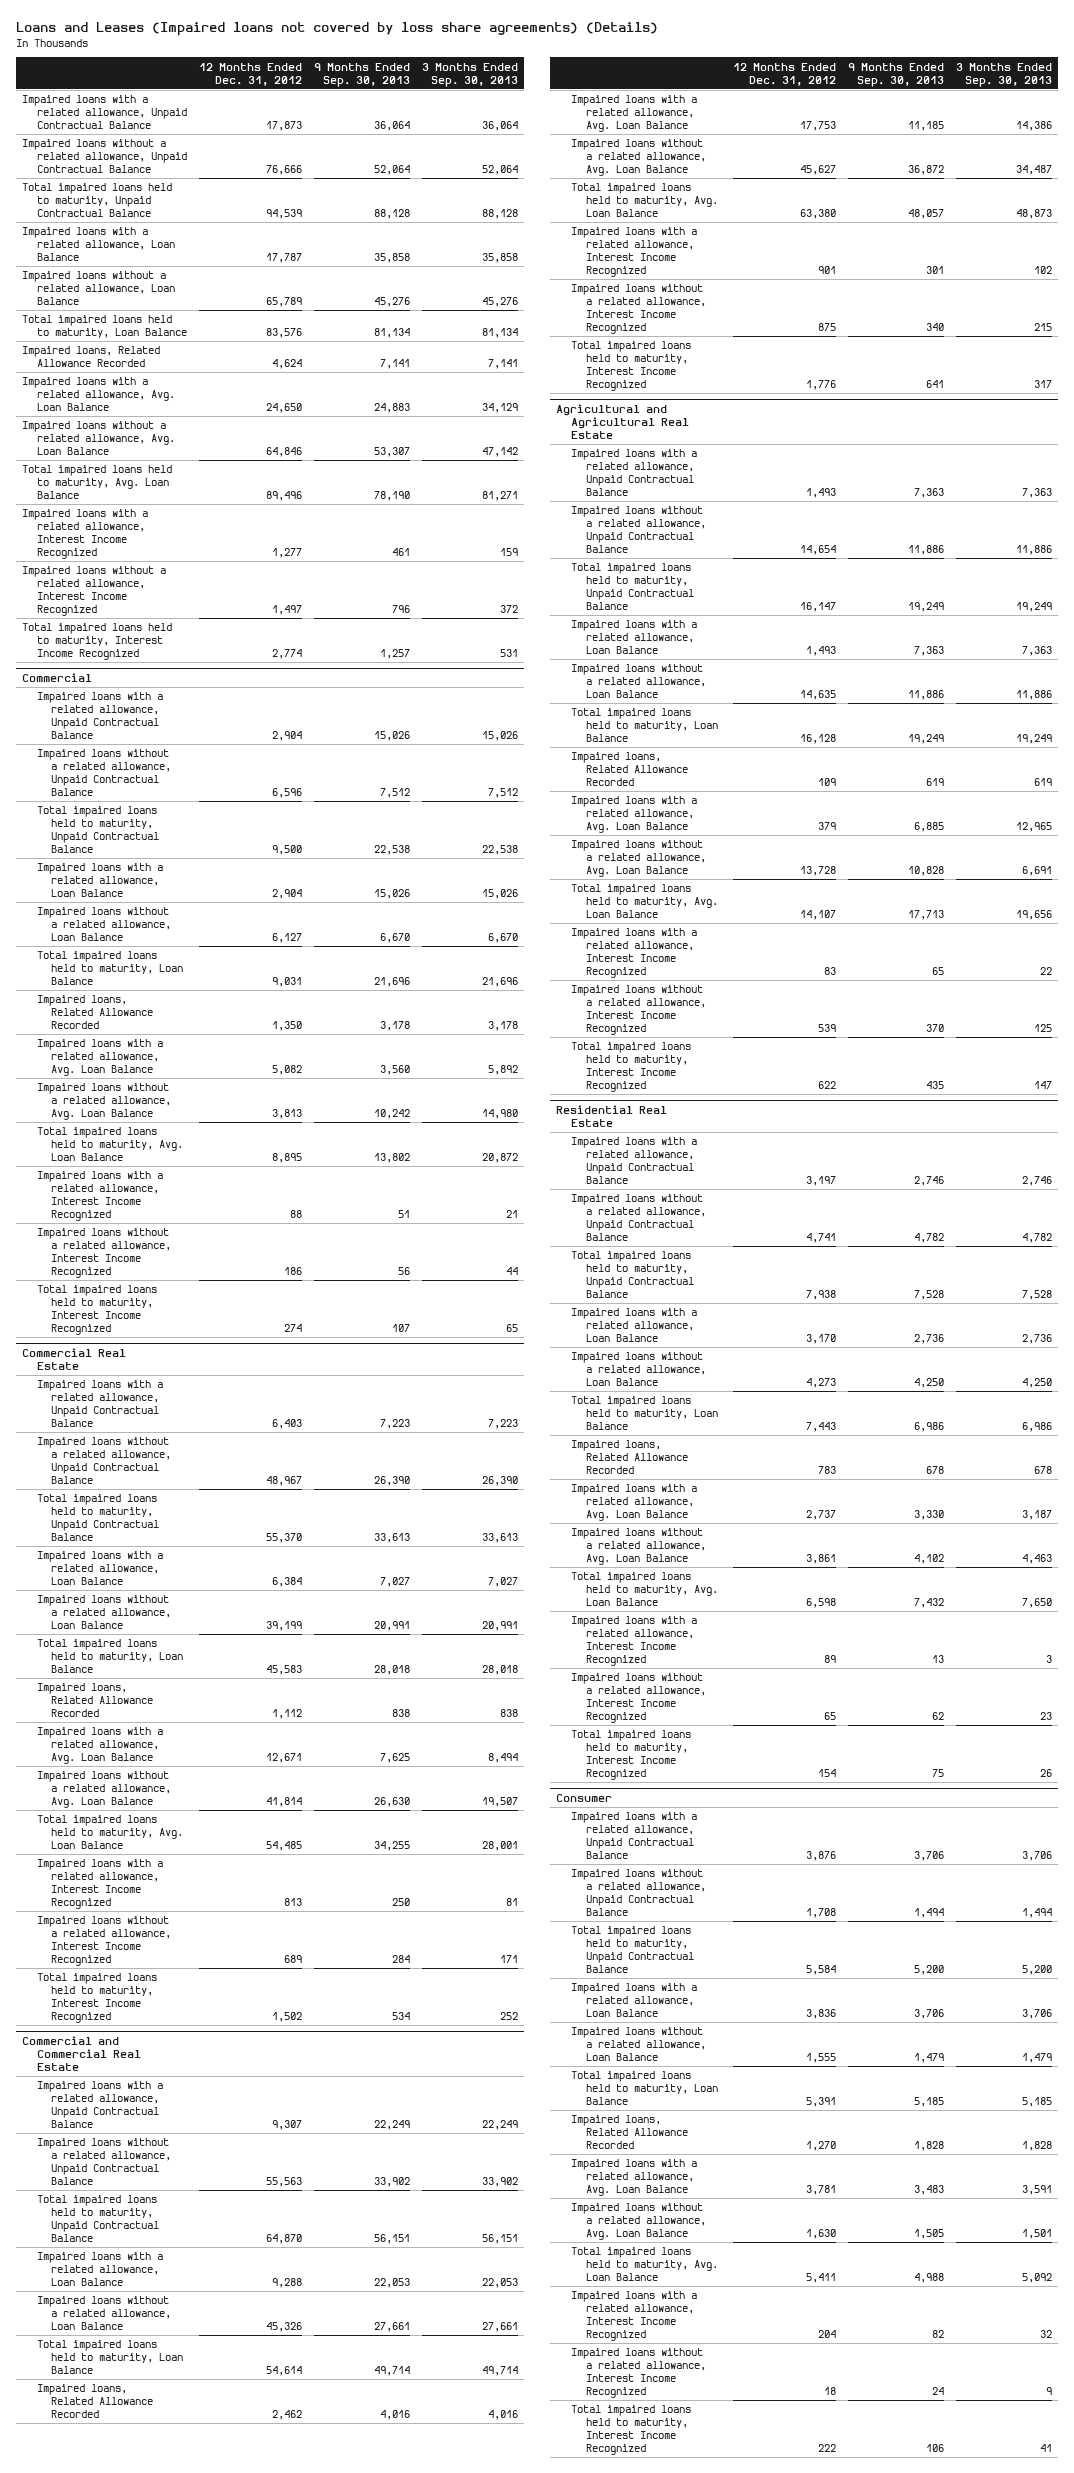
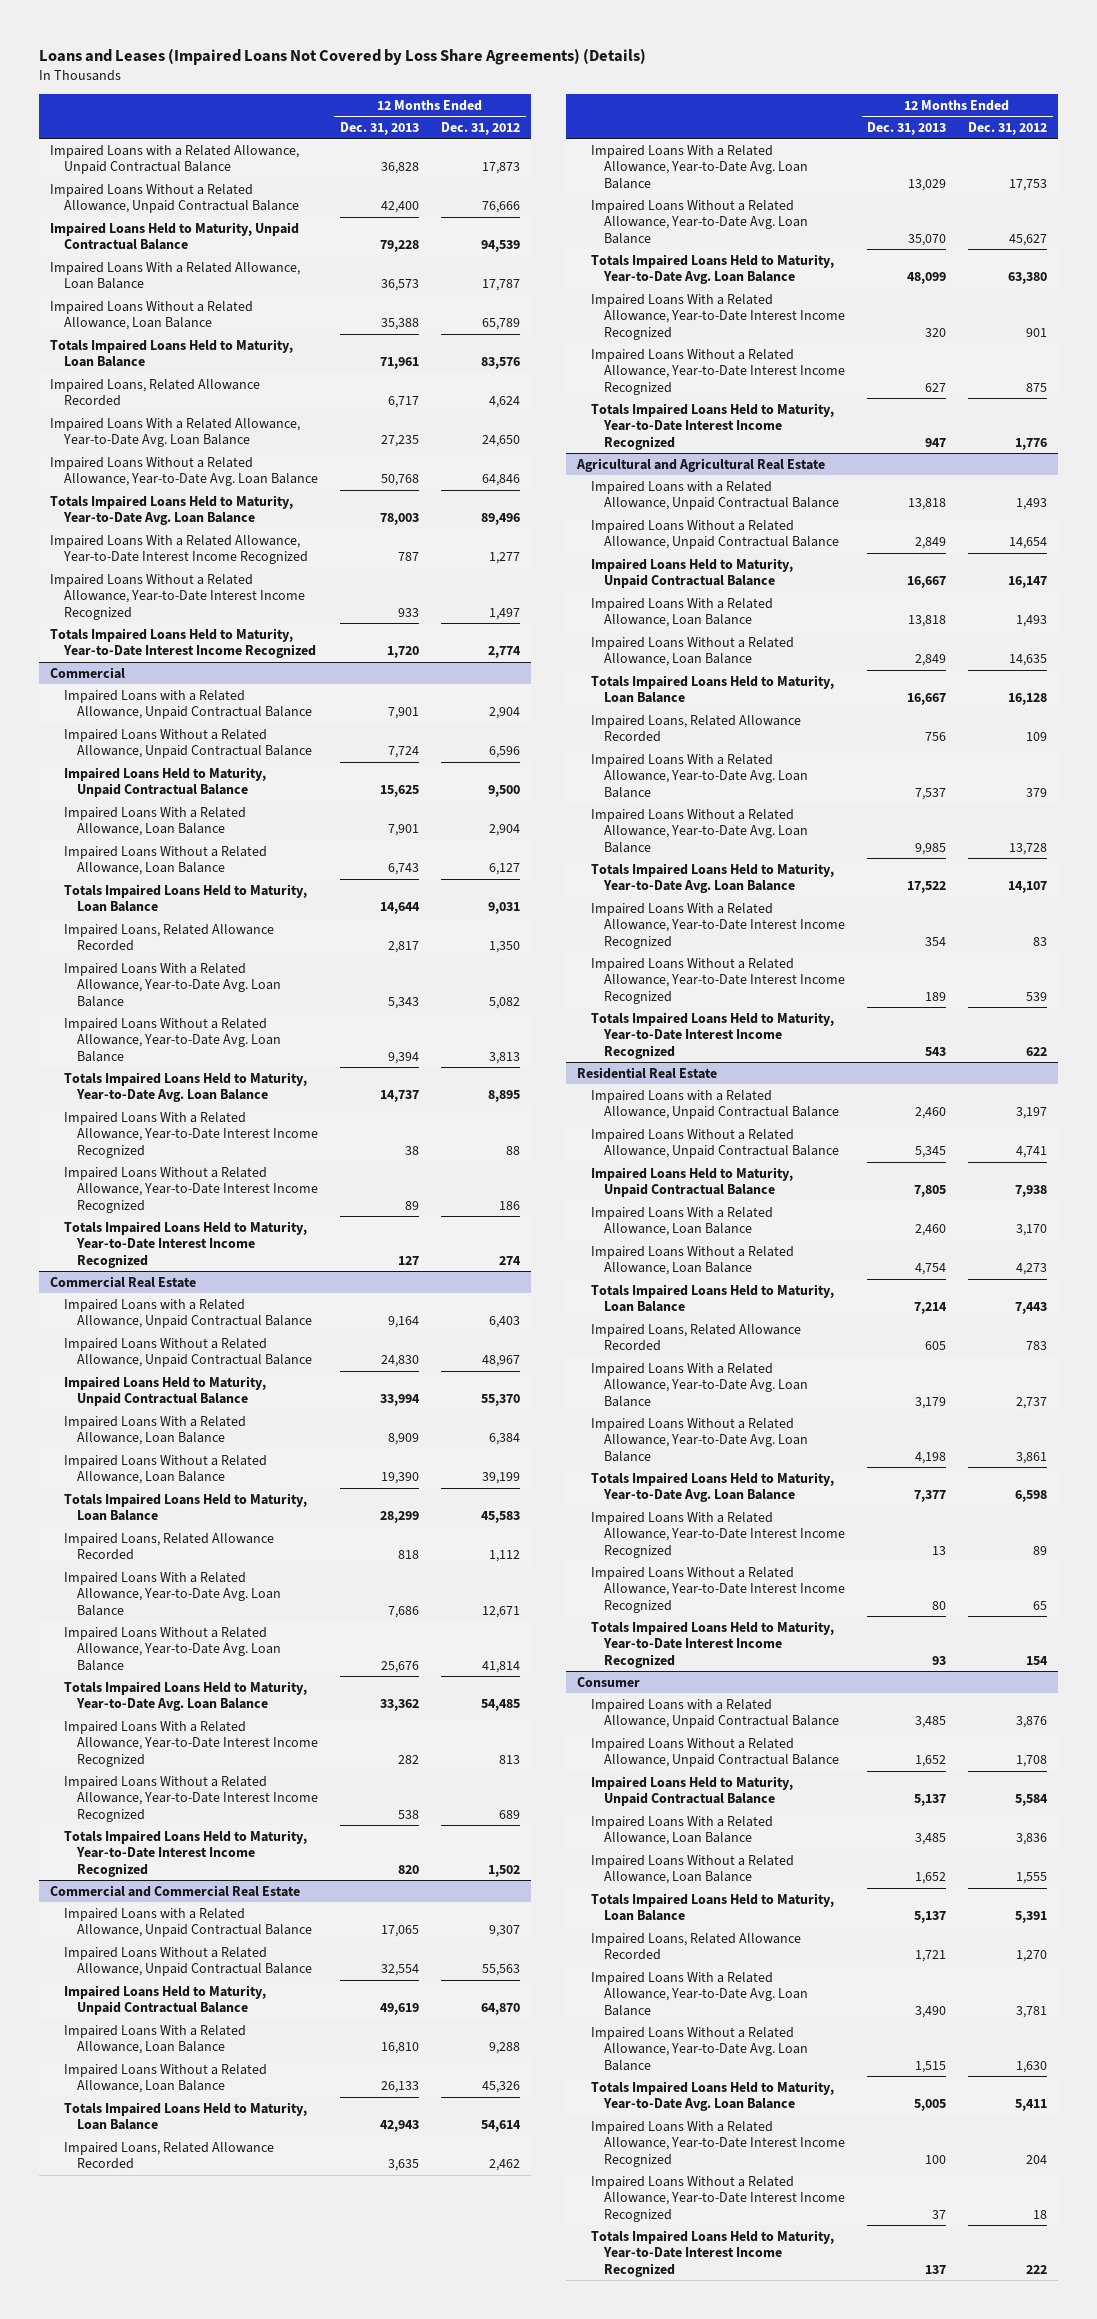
- Loans and Leases (Impaired loans not covered by loss share agreements) (Details)
+ Loans and Leases (Impaired Loans Not Covered by Loss Share Agreements) (Details)
- | 12 Months Ended Dec. 31, 2012 | 9 Months Ended Sep. 30, 2013 | 3 Months Ended Sep. 30, 2013
+ | 12 Months Ended Dec. 31, 2013 | 12 Months Ended Dec. 31, 2012
- Impaired loans with a related allowance, Unpaid Contractual Balance | 17,873 | 36,064 | 36,064
- Impaired loans without a related allowance, Unpaid Contractual Balance | 76,666 | 52,064 | 52,064
- Total impaired loans held to maturity, Unpaid Contractual Balance | 94,539 | 88,128 | 88,128
- Impaired loans with a related allowance, Loan Balance | 17,787 | 35,858 | 35,858
- Impaired loans without a related allowance, Loan Balance | 65,789 | 45,276 | 45,276
- Total impaired loans held to maturity, Loan Balance | 83,576 | 81,134 | 81,134
- Impaired loans, Related Allowance Recorded | 4,624 | 7,141 | 7,141
- Impaired loans with a related allowance, Avg. Loan Balance | 24,650 | 24,883 | 34,129
- Impaired loans without a related allowance, Avg. Loan Balance | 64,846 | 53,307 | 47,142
- Total impaired loans held to maturity, Avg. Loan Balance | 89,496 | 78,190 | 81,271
- Impaired loans with a related allowance, Interest Income Recognized | 1,277 | 461 | 159
- Impaired loans without a related allowance, Interest Income Recognized | 1,497 | 796 | 372
- Total impaired loans held to maturity, Interest Income Recognized | 2,774 | 1,257 | 531
+ Impaired Loans with a Related Allowance, Unpaid Contractual Balance | 36,828 | 17,873
+ Impaired Loans Without a Related Allowance, Unpaid Contractual Balance | 42,400 | 76,666
+ Impaired Loans Held to Maturity, Unpaid Contractual Balance | 79,228 | 94,539
+ Impaired Loans With a Related Allowance, Loan Balance | 36,573 | 17,787
+ Impaired Loans Without a Related Allowance, Loan Balance | 35,388 | 65,789
+ Totals Impaired Loans Held to Maturity, Loan Balance | 71,961 | 83,576
+ Impaired Loans, Related Allowance Recorded | 6,717 | 4,624
+ Impaired Loans With a Related Allowance, Year-to-Date Avg. Loan Balance | 27,235 | 24,650
+ Impaired Loans Without a Related Allowance, Year-to-Date Avg. Loan Balance | 50,768 | 64,846
+ Totals Impaired Loans Held to Maturity, Year-to-Date Avg. Loan Balance | 78,003 | 89,496
+ Impaired Loans With a Related Allowance, Year-to-Date Interest Income Recognized | 787 | 1,277
+ Impaired Loans Without a Related Allowance, Year-to-Date Interest Income Recognized | 933 | 1,497
+ Totals Impaired Loans Held to Maturity, Year-to-Date Interest Income Recognized | 1,720 | 2,774
@ Commercial
- Impaired loans with a related allowance, Unpaid Contractual Balance | 2,904 | 15,026 | 15,026
- Impaired loans without a related allowance, Unpaid Contractual Balance | 6,596 | 7,512 | 7,512
- Total impaired loans held to maturity, Unpaid Contractual Balance | 9,500 | 22,538 | 22,538
- Impaired loans with a related allowance, Loan Balance | 2,904 | 15,026 | 15,026
- Impaired loans without a related allowance, Loan Balance | 6,127 | 6,670 | 6,670
- Total impaired loans held to maturity, Loan Balance | 9,031 | 21,696 | 21,696
- Impaired loans, Related Allowance Recorded | 1,350 | 3,178 | 3,178
- Impaired loans with a related allowance, Avg. Loan Balance | 5,082 | 3,560 | 5,892
- Impaired loans without a related allowance, Avg. Loan Balance | 3,813 | 10,242 | 14,980
- Total impaired loans held to maturity, Avg. Loan Balance | 8,895 | 13,802 | 20,872
- Impaired loans with a related allowance, Interest Income Recognized | 88 | 51 | 21
- Impaired loans without a related allowance, Interest Income Recognized | 186 | 56 | 44
- Total impaired loans held to maturity, Interest Income Recognized | 274 | 107 | 65
+ Impaired Loans with a Related Allowance, Unpaid Contractual Balance | 7,901 | 2,904
+ Impaired Loans Without a Related Allowance, Unpaid Contractual Balance | 7,724 | 6,596
+ Impaired Loans Held to Maturity, Unpaid Contractual Balance | 15,625 | 9,500
+ Impaired Loans With a Related Allowance, Loan Balance | 7,901 | 2,904
+ Impaired Loans Without a Related Allowance, Loan Balance | 6,743 | 6,127
+ Totals Impaired Loans Held to Maturity, Loan Balance | 14,644 | 9,031
+ Impaired Loans, Related Allowance Recorded | 2,817 | 1,350
+ Impaired Loans With a Related Allowance, Year-to-Date Avg. Loan Balance | 5,343 | 5,082
+ Impaired Loans Without a Related Allowance, Year-to-Date Avg. Loan Balance | 9,394 | 3,813
+ Totals Impaired Loans Held to Maturity, Year-to-Date Avg. Loan Balance | 14,737 | 8,895
+ Impaired Loans With a Related Allowance, Year-to-Date Interest Income Recognized | 38 | 88
+ Impaired Loans Without a Related Allowance, Year-to-Date Interest Income Recognized | 89 | 186
+ Totals Impaired Loans Held to Maturity, Year-to-Date Interest Income Recognized | 127 | 274
@ Commercial Real Estate
- Impaired loans with a related allowance, Unpaid Contractual Balance | 6,403 | 7,223 | 7,223
- Impaired loans without a related allowance, Unpaid Contractual Balance | 48,967 | 26,390 | 26,390
- Total impaired loans held to maturity, Unpaid Contractual Balance | 55,370 | 33,613 | 33,613
- Impaired loans with a related allowance, Loan Balance | 6,384 | 7,027 | 7,027
- Impaired loans without a related allowance, Loan Balance | 39,199 | 20,991 | 20,991
- Total impaired loans held to maturity, Loan Balance | 45,583 | 28,018 | 28,018
- Impaired loans, Related Allowance Recorded | 1,112 | 838 | 838
- Impaired loans with a related allowance, Avg. Loan Balance | 12,671 | 7,625 | 8,494
- Impaired loans without a related allowance, Avg. Loan Balance | 41,814 | 26,630 | 19,507
- Total impaired loans held to maturity, Avg. Loan Balance | 54,485 | 34,255 | 28,001
- Impaired loans with a related allowance, Interest Income Recognized | 813 | 250 | 81
- Impaired loans without a related allowance, Interest Income Recognized | 689 | 284 | 171
- Total impaired loans held to maturity, Interest Income Recognized | 1,502 | 534 | 252
+ Impaired Loans with a Related Allowance, Unpaid Contractual Balance | 9,164 | 6,403
+ Impaired Loans Without a Related Allowance, Unpaid Contractual Balance | 24,830 | 48,967
+ Impaired Loans Held to Maturity, Unpaid Contractual Balance | 33,994 | 55,370
+ Impaired Loans With a Related Allowance, Loan Balance | 8,909 | 6,384
+ Impaired Loans Without a Related Allowance, Loan Balance | 19,390 | 39,199
+ Totals Impaired Loans Held to Maturity, Loan Balance | 28,299 | 45,583
+ Impaired Loans, Related Allowance Recorded | 818 | 1,112
+ Impaired Loans With a Related Allowance, Year-to-Date Avg. Loan Balance | 7,686 | 12,671
+ Impaired Loans Without a Related Allowance, Year-to-Date Avg. Loan Balance | 25,676 | 41,814
+ Totals Impaired Loans Held to Maturity, Year-to-Date Avg. Loan Balance | 33,362 | 54,485
+ Impaired Loans With a Related Allowance, Year-to-Date Interest Income Recognized | 282 | 813
+ Impaired Loans Without a Related Allowance, Year-to-Date Interest Income Recognized | 538 | 689
+ Totals Impaired Loans Held to Maturity, Year-to-Date Interest Income Recognized | 820 | 1,502
@ Commercial and Commercial Real Estate
- Impaired loans with a related allowance, Unpaid Contractual Balance | 9,307 | 22,249 | 22,249
- Impaired loans without a related allowance, Unpaid Contractual Balance | 55,563 | 33,902 | 33,902
- Total impaired loans held to maturity, Unpaid Contractual Balance | 64,870 | 56,151 | 56,151
- Impaired loans with a related allowance, Loan Balance | 9,288 | 22,053 | 22,053
- Impaired loans without a related allowance, Loan Balance | 45,326 | 27,661 | 27,661
- Total impaired loans held to maturity, Loan Balance | 54,614 | 49,714 | 49,714
- Impaired loans, Related Allowance Recorded | 2,462 | 4,016 | 4,016
- Impaired loans with a related allowance, Avg. Loan Balance | 17,753 | 11,185 | 14,386
- Impaired loans without a related allowance, Avg. Loan Balance | 45,627 | 36,872 | 34,487
- Total impaired loans held to maturity, Avg. Loan Balance | 63,380 | 48,057 | 48,873
- Impaired loans with a related allowance, Interest Income Recognized | 901 | 301 | 102
- Impaired loans without a related allowance, Interest Income Recognized | 875 | 340 | 215
- Total impaired loans held to maturity, Interest Income Recognized | 1,776 | 641 | 317
+ Impaired Loans with a Related Allowance, Unpaid Contractual Balance | 17,065 | 9,307
+ Impaired Loans Without a Related Allowance, Unpaid Contractual Balance | 32,554 | 55,563
+ Impaired Loans Held to Maturity, Unpaid Contractual Balance | 49,619 | 64,870
+ Impaired Loans With a Related Allowance, Loan Balance | 16,810 | 9,288
+ Impaired Loans Without a Related Allowance, Loan Balance | 26,133 | 45,326
+ Totals Impaired Loans Held to Maturity, Loan Balance | 42,943 | 54,614
+ Impaired Loans, Related Allowance Recorded | 3,635 | 2,462
+ Impaired Loans With a Related Allowance, Year-to-Date Avg. Loan Balance | 13,029 | 17,753
+ Impaired Loans Without a Related Allowance, Year-to-Date Avg. Loan Balance | 35,070 | 45,627
+ Totals Impaired Loans Held to Maturity, Year-to-Date Avg. Loan Balance | 48,099 | 63,380
+ Impaired Loans With a Related Allowance, Year-to-Date Interest Income Recognized | 320 | 901
+ Impaired Loans Without a Related Allowance, Year-to-Date Interest Income Recognized | 627 | 875
+ Totals Impaired Loans Held to Maturity, Year-to-Date Interest Income Recognized | 947 | 1,776
@ Agricultural and Agricultural Real Estate
- Impaired loans with a related allowance, Unpaid Contractual Balance | 1,493 | 7,363 | 7,363
- Impaired loans without a related allowance, Unpaid Contractual Balance | 14,654 | 11,886 | 11,886
- Total impaired loans held to maturity, Unpaid Contractual Balance | 16,147 | 19,249 | 19,249
- Impaired loans with a related allowance, Loan Balance | 1,493 | 7,363 | 7,363
- Impaired loans without a related allowance, Loan Balance | 14,635 | 11,886 | 11,886
- Total impaired loans held to maturity, Loan Balance | 16,128 | 19,249 | 19,249
- Impaired loans, Related Allowance Recorded | 109 | 619 | 619
- Impaired loans with a related allowance, Avg. Loan Balance | 379 | 6,885 | 12,965
- Impaired loans without a related allowance, Avg. Loan Balance | 13,728 | 10,828 | 6,691
- Total impaired loans held to maturity, Avg. Loan Balance | 14,107 | 17,713 | 19,656
- Impaired loans with a related allowance, Interest Income Recognized | 83 | 65 | 22
- Impaired loans without a related allowance, Interest Income Recognized | 539 | 370 | 125
- Total impaired loans held to maturity, Interest Income Recognized | 622 | 435 | 147
+ Impaired Loans with a Related Allowance, Unpaid Contractual Balance | 13,818 | 1,493
+ Impaired Loans Without a Related Allowance, Unpaid Contractual Balance | 2,849 | 14,654
+ Impaired Loans Held to Maturity, Unpaid Contractual Balance | 16,667 | 16,147
+ Impaired Loans With a Related Allowance, Loan Balance | 13,818 | 1,493
+ Impaired Loans Without a Related Allowance, Loan Balance | 2,849 | 14,635
+ Totals Impaired Loans Held to Maturity, Loan Balance | 16,667 | 16,128
+ Impaired Loans, Related Allowance Recorded | 756 | 109
+ Impaired Loans With a Related Allowance, Year-to-Date Avg. Loan Balance | 7,537 | 379
+ Impaired Loans Without a Related Allowance, Year-to-Date Avg. Loan Balance | 9,985 | 13,728
+ Totals Impaired Loans Held to Maturity, Year-to-Date Avg. Loan Balance | 17,522 | 14,107
+ Impaired Loans With a Related Allowance, Year-to-Date Interest Income Recognized | 354 | 83
+ Impaired Loans Without a Related Allowance, Year-to-Date Interest Income Recognized | 189 | 539
+ Totals Impaired Loans Held to Maturity, Year-to-Date Interest Income Recognized | 543 | 622
@ Residential Real Estate
- Impaired loans with a related allowance, Unpaid Contractual Balance | 3,197 | 2,746 | 2,746
- Impaired loans without a related allowance, Unpaid Contractual Balance | 4,741 | 4,782 | 4,782
- Total impaired loans held to maturity, Unpaid Contractual Balance | 7,938 | 7,528 | 7,528
- Impaired loans with a related allowance, Loan Balance | 3,170 | 2,736 | 2,736
- Impaired loans without a related allowance, Loan Balance | 4,273 | 4,250 | 4,250
- Total impaired loans held to maturity, Loan Balance | 7,443 | 6,986 | 6,986
- Impaired loans, Related Allowance Recorded | 783 | 678 | 678
- Impaired loans with a related allowance, Avg. Loan Balance | 2,737 | 3,330 | 3,187
- Impaired loans without a related allowance, Avg. Loan Balance | 3,861 | 4,102 | 4,463
- Total impaired loans held to maturity, Avg. Loan Balance | 6,598 | 7,432 | 7,650
- Impaired loans with a related allowance, Interest Income Recognized | 89 | 13 | 3
- Impaired loans without a related allowance, Interest Income Recognized | 65 | 62 | 23
- Total impaired loans held to maturity, Interest Income Recognized | 154 | 75 | 26
+ Impaired Loans with a Related Allowance, Unpaid Contractual Balance | 2,460 | 3,197
+ Impaired Loans Without a Related Allowance, Unpaid Contractual Balance | 5,345 | 4,741
+ Impaired Loans Held to Maturity, Unpaid Contractual Balance | 7,805 | 7,938
+ Impaired Loans With a Related Allowance, Loan Balance | 2,460 | 3,170
+ Impaired Loans Without a Related Allowance, Loan Balance | 4,754 | 4,273
+ Totals Impaired Loans Held to Maturity, Loan Balance | 7,214 | 7,443
+ Impaired Loans, Related Allowance Recorded | 605 | 783
+ Impaired Loans With a Related Allowance, Year-to-Date Avg. Loan Balance | 3,179 | 2,737
+ Impaired Loans Without a Related Allowance, Year-to-Date Avg. Loan Balance | 4,198 | 3,861
+ Totals Impaired Loans Held to Maturity, Year-to-Date Avg. Loan Balance | 7,377 | 6,598
+ Impaired Loans With a Related Allowance, Year-to-Date Interest Income Recognized | 13 | 89
+ Impaired Loans Without a Related Allowance, Year-to-Date Interest Income Recognized | 80 | 65
+ Totals Impaired Loans Held to Maturity, Year-to-Date Interest Income Recognized | 93 | 154
@ Consumer
- Impaired loans with a related allowance, Unpaid Contractual Balance | 3,876 | 3,706 | 3,706
- Impaired loans without a related allowance, Unpaid Contractual Balance | 1,708 | 1,494 | 1,494
- Total impaired loans held to maturity, Unpaid Contractual Balance | 5,584 | 5,200 | 5,200
- Impaired loans with a related allowance, Loan Balance | 3,836 | 3,706 | 3,706
- Impaired loans without a related allowance, Loan Balance | 1,555 | 1,479 | 1,479
- Total impaired loans held to maturity, Loan Balance | 5,391 | 5,185 | 5,185
- Impaired loans, Related Allowance Recorded | 1,270 | 1,828 | 1,828
- Impaired loans with a related allowance, Avg. Loan Balance | 3,781 | 3,483 | 3,591
- Impaired loans without a related allowance, Avg. Loan Balance | 1,630 | 1,505 | 1,501
- Total impaired loans held to maturity, Avg. Loan Balance | 5,411 | 4,988 | 5,092
- Impaired loans with a related allowance, Interest Income Recognized | 204 | 82 | 32
- Impaired loans without a related allowance, Interest Income Recognized | 18 | 24 | 9
- Total impaired loans held to maturity, Interest Income Recognized | 222 | 106 | 41
+ Impaired Loans with a Related Allowance, Unpaid Contractual Balance | 3,485 | 3,876
+ Impaired Loans Without a Related Allowance, Unpaid Contractual Balance | 1,652 | 1,708
+ Impaired Loans Held to Maturity, Unpaid Contractual Balance | 5,137 | 5,584
+ Impaired Loans With a Related Allowance, Loan Balance | 3,485 | 3,836
+ Impaired Loans Without a Related Allowance, Loan Balance | 1,652 | 1,555
+ Totals Impaired Loans Held to Maturity, Loan Balance | 5,137 | 5,391
+ Impaired Loans, Related Allowance Recorded | 1,721 | 1,270
+ Impaired Loans With a Related Allowance, Year-to-Date Avg. Loan Balance | 3,490 | 3,781
+ Impaired Loans Without a Related Allowance, Year-to-Date Avg. Loan Balance | 1,515 | 1,630
+ Totals Impaired Loans Held to Maturity, Year-to-Date Avg. Loan Balance | 5,005 | 5,411
+ Impaired Loans With a Related Allowance, Year-to-Date Interest Income Recognized | 100 | 204
+ Impaired Loans Without a Related Allowance, Year-to-Date Interest Income Recognized | 37 | 18
+ Totals Impaired Loans Held to Maturity, Year-to-Date Interest Income Recognized | 137 | 222

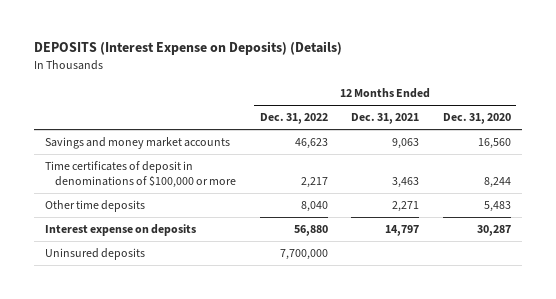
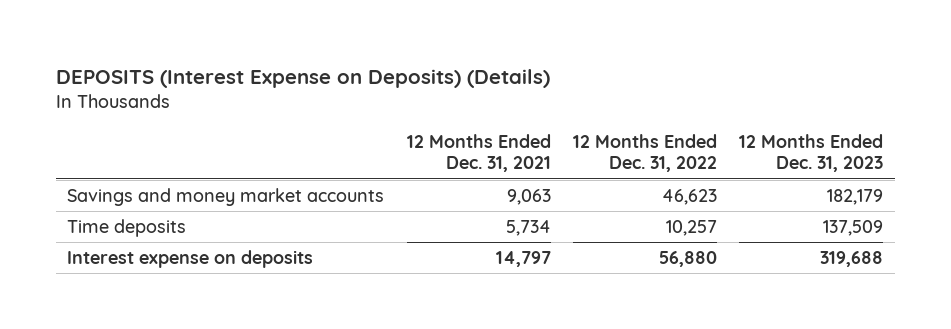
- | 12 Months Ended Dec. 31, 2022 | 12 Months Ended Dec. 31, 2021 | 12 Months Ended Dec. 31, 2020
+ | 12 Months Ended Dec. 31, 2021 | 12 Months Ended Dec. 31, 2022 | 12 Months Ended Dec. 31, 2023
- Time certificates of deposit in denominations of $100,000 or more | 2,217 | 3,463 | 8,244
- Other time deposits | 8,040 | 2,271 | 5,483
+ Time deposits | 5,734 | 10,257 | 137,509
- Uninsured deposits | 7,700,000 | |

